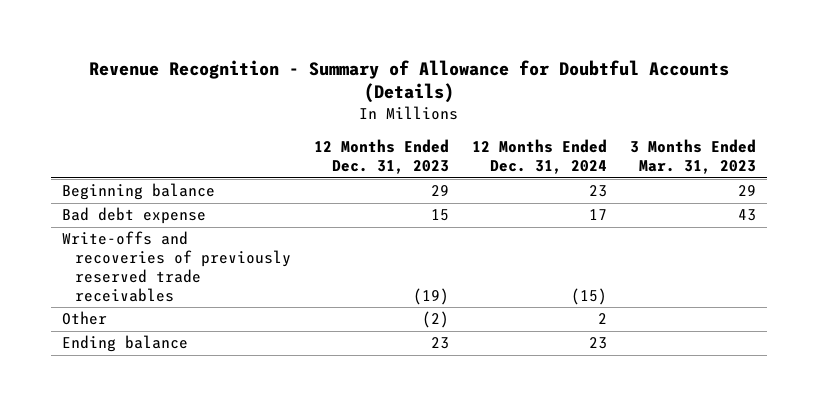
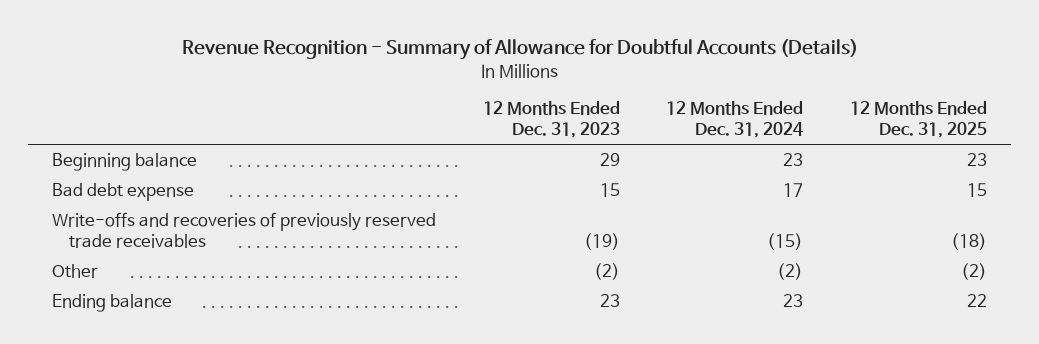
- | 12 Months Ended Dec. 31, 2023 | 12 Months Ended Dec. 31, 2024 | 3 Months Ended Mar. 31, 2023
+ | 12 Months Ended Dec. 31, 2023 | 12 Months Ended Dec. 31, 2024 | 12 Months Ended Dec. 31, 2025
- Other | (2) | 2 |
+ Other | (2) | (2) | (2)

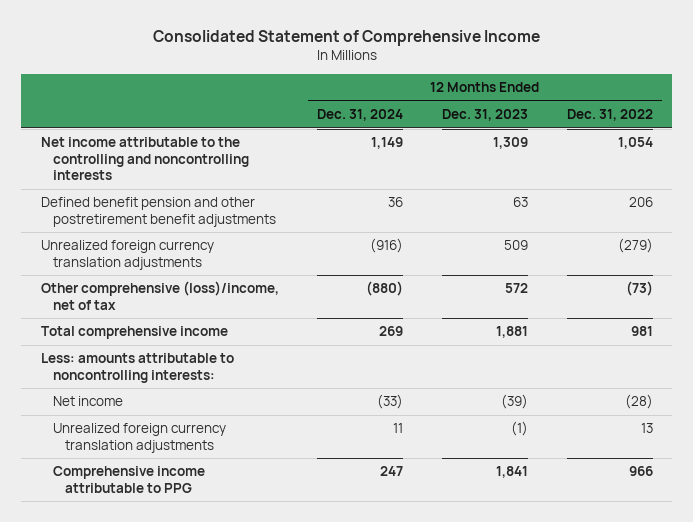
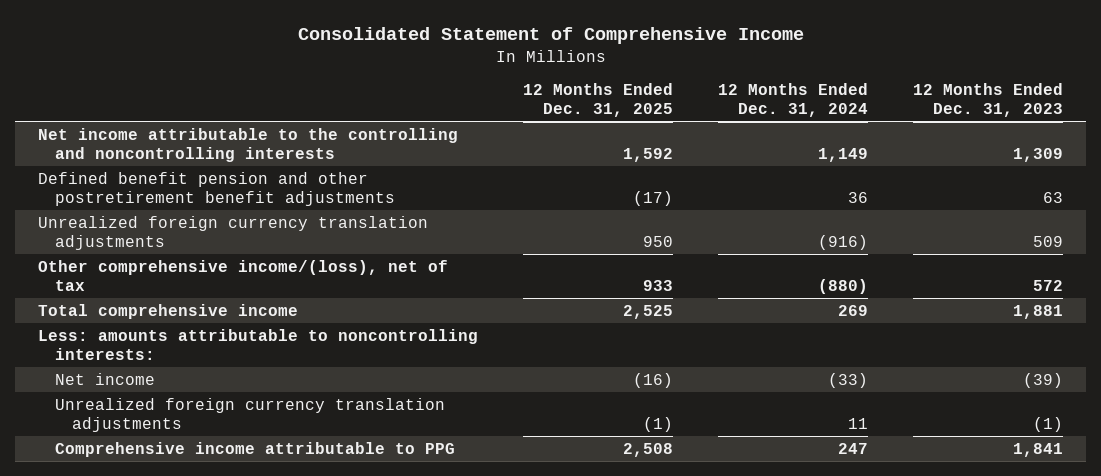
- | 12 Months Ended Dec. 31, 2024 | 12 Months Ended Dec. 31, 2023 | 12 Months Ended Dec. 31, 2022
+ | 12 Months Ended Dec. 31, 2025 | 12 Months Ended Dec. 31, 2024 | 12 Months Ended Dec. 31, 2023
- Other comprehensive (loss)/income, net of tax | (880) | 572 | (73)
+ Other comprehensive income/(loss), net of tax | 933 | (880) | 572

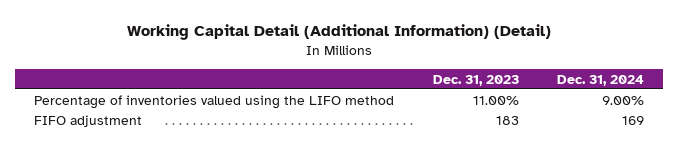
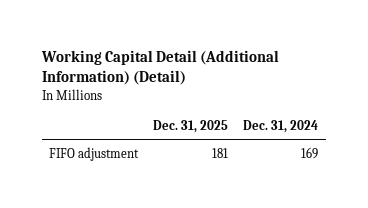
- | Dec. 31, 2023 | Dec. 31, 2024
+ | Dec. 31, 2025 | Dec. 31, 2024
- Percentage of inventories valued using the LIFO method | 11.00% | 9.00%

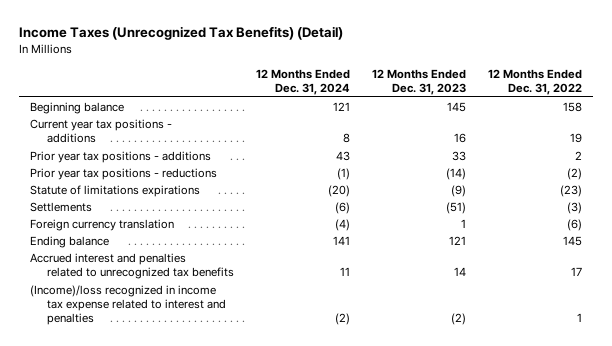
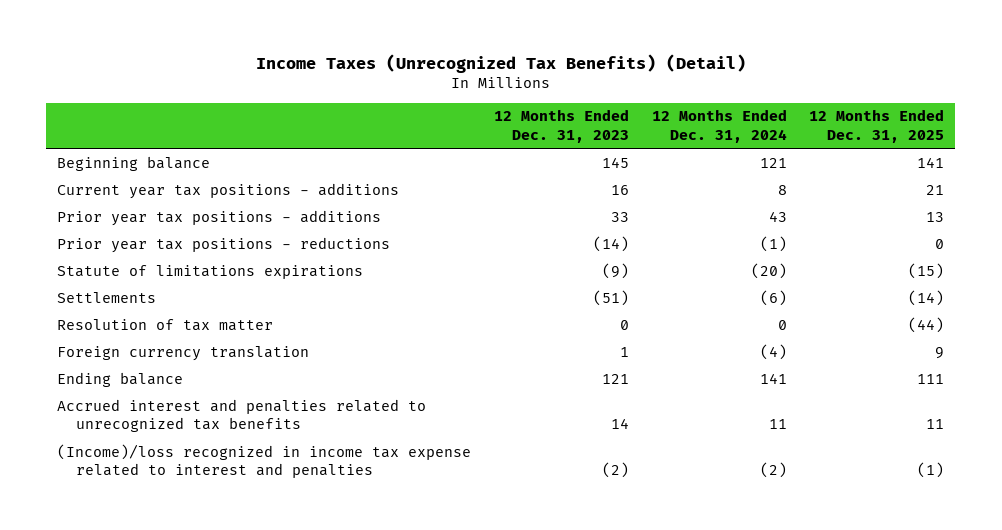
- | 12 Months Ended Dec. 31, 2024 | 12 Months Ended Dec. 31, 2023 | 12 Months Ended Dec. 31, 2022
+ | 12 Months Ended Dec. 31, 2023 | 12 Months Ended Dec. 31, 2024 | 12 Months Ended Dec. 31, 2025
+ Resolution of tax matter | 0 | 0 | (44)

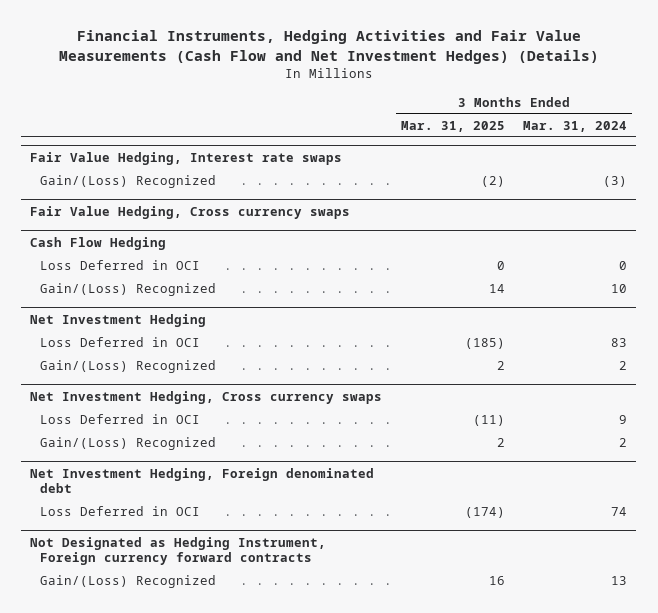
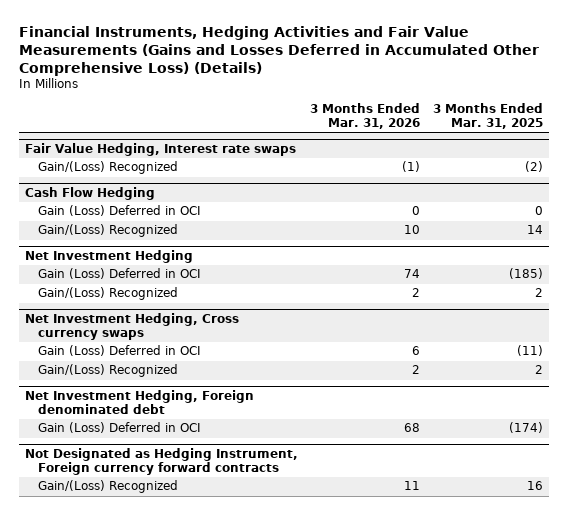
- Financial Instruments, Hedging Activities and Fair Value Measurements (Cash Flow and Net Investment Hedges) (Details)
+ Financial Instruments, Hedging Activities and Fair Value Measurements (Gains and Losses Deferred in Accumulated Other Comprehensive Loss) (Details)
- | 3 Months Ended Mar. 31, 2025 | 3 Months Ended Mar. 31, 2024
+ | 3 Months Ended Mar. 31, 2026 | 3 Months Ended Mar. 31, 2025
- Fair Value Hedging, Cross currency swaps
@ Cash Flow Hedging
- Loss Deferred in OCI | 0 | 0
+ Gain (Loss) Deferred in OCI | 0 | 0
@ Net Investment Hedging
- Loss Deferred in OCI | (185) | 83
+ Gain (Loss) Deferred in OCI | 74 | (185)
@ Net Investment Hedging, Cross currency swaps
- Loss Deferred in OCI | (11) | 9
+ Gain (Loss) Deferred in OCI | 6 | (11)
@ Net Investment Hedging, Foreign denominated debt
- Loss Deferred in OCI | (174) | 74
+ Gain (Loss) Deferred in OCI | 68 | (174)

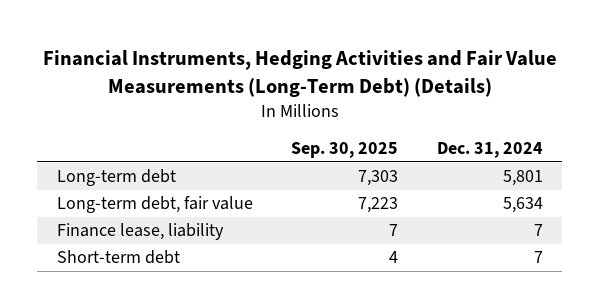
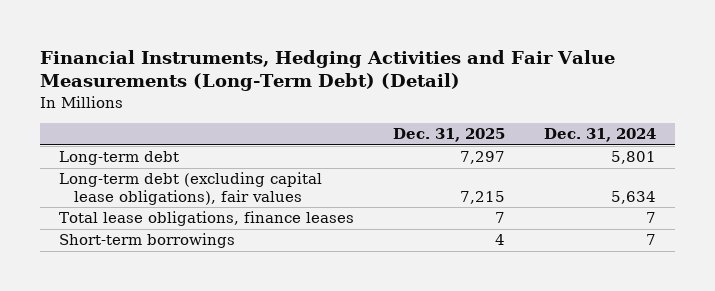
- Financial Instruments, Hedging Activities and Fair Value Measurements (Long-Term Debt) (Details)
+ Financial Instruments, Hedging Activities and Fair Value Measurements (Long-Term Debt) (Detail)
- | Sep. 30, 2025 | Dec. 31, 2024
+ | Dec. 31, 2025 | Dec. 31, 2024
- Long-term debt, fair value | 7,223 | 5,634
- Finance lease, liability | 7 | 7
- Short-term debt | 4 | 7
+ Long-term debt (excluding capital lease obligations), fair values | 7,215 | 5,634
+ Total lease obligations, finance leases | 7 | 7
+ Short-term borrowings | 4 | 7

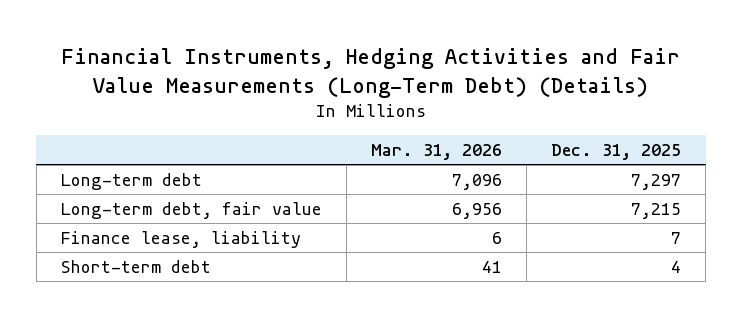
- Financial Instruments, Hedging Activities and Fair Value Measurements (Long-Term Debt) (Detail)
+ Financial Instruments, Hedging Activities and Fair Value Measurements (Long-Term Debt) (Details)
- | Dec. 31, 2025 | Dec. 31, 2024
+ | Mar. 31, 2026 | Dec. 31, 2025
- Long-term debt (excluding capital lease obligations), fair values | 7,215 | 5,634
- Total lease obligations, finance leases | 7 | 7
- Short-term borrowings | 4 | 7
+ Long-term debt, fair value | 6,956 | 7,215
+ Finance lease, liability | 6 | 7
+ Short-term debt | 41 | 4

